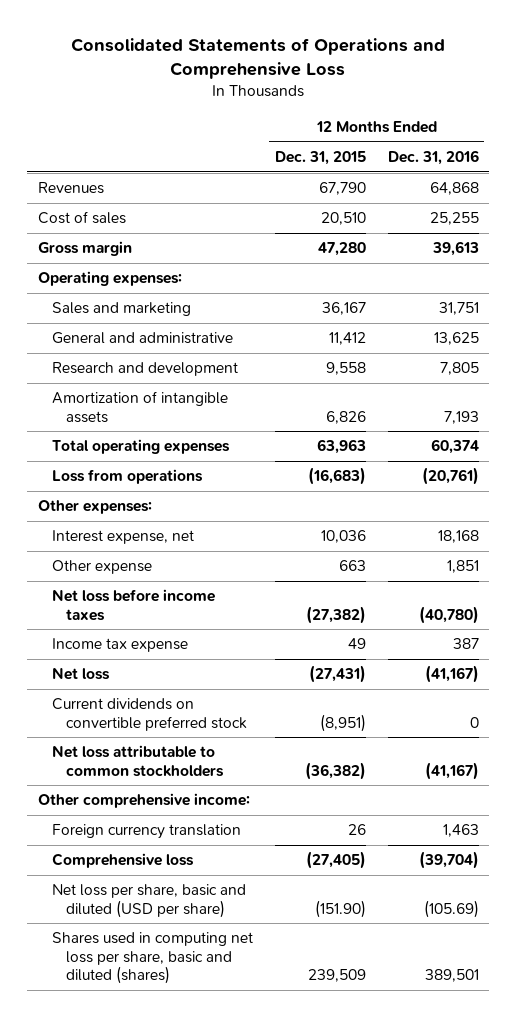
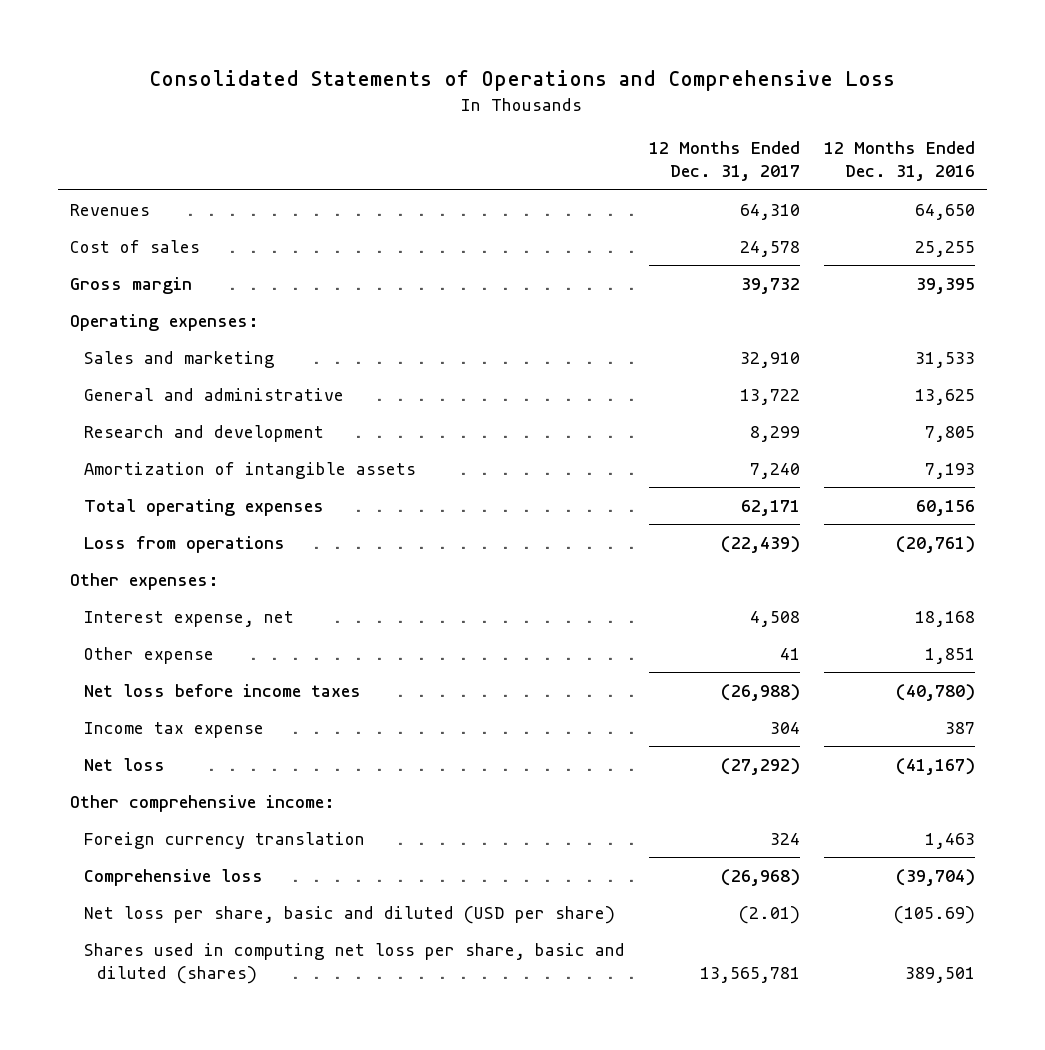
- | 12 Months Ended Dec. 31, 2015 | 12 Months Ended Dec. 31, 2016
+ | 12 Months Ended Dec. 31, 2017 | 12 Months Ended Dec. 31, 2016
- Revenues | 67,790 | 64,868
+ Revenues | 64,310 | 64,650
- Gross margin | 47,280 | 39,613
+ Gross margin | 39,732 | 39,395
- Sales and marketing | 36,167 | 31,751
+ Sales and marketing | 32,910 | 31,533
- Total operating expenses | 63,963 | 60,374
+ Total operating expenses | 62,171 | 60,156
- Current dividends on convertible preferred stock | (8,951) | 0
- Net loss attributable to common stockholders | (36,382) | (41,167)

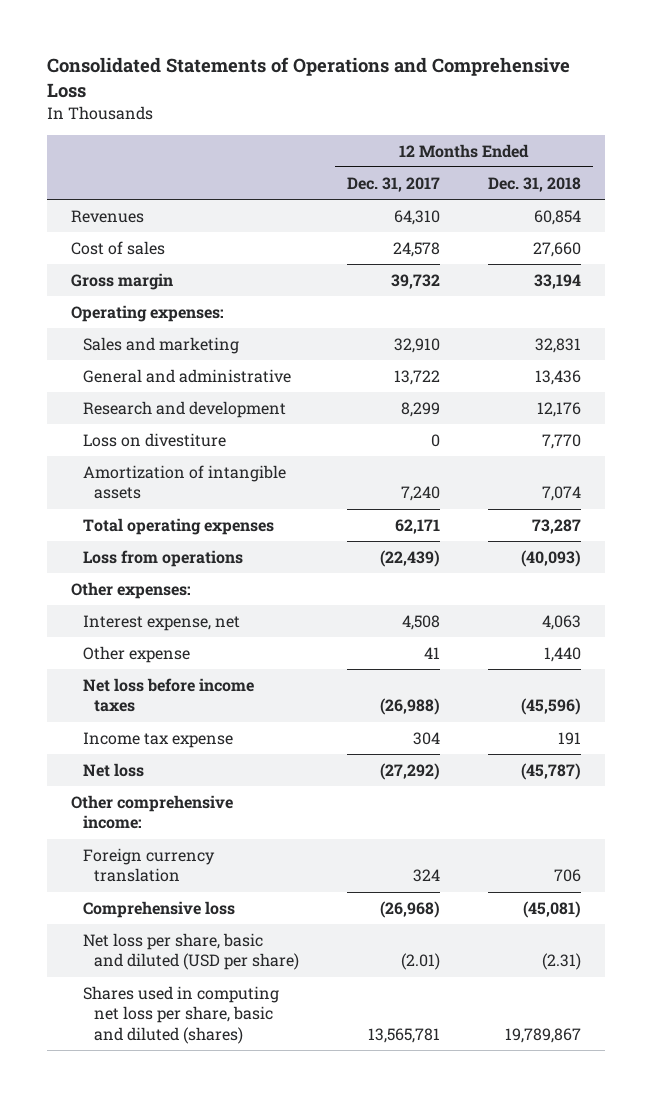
- | 12 Months Ended Dec. 31, 2017 | 12 Months Ended Dec. 31, 2016
+ | 12 Months Ended Dec. 31, 2017 | 12 Months Ended Dec. 31, 2018
+ Loss on divestiture | 0 | 7,770

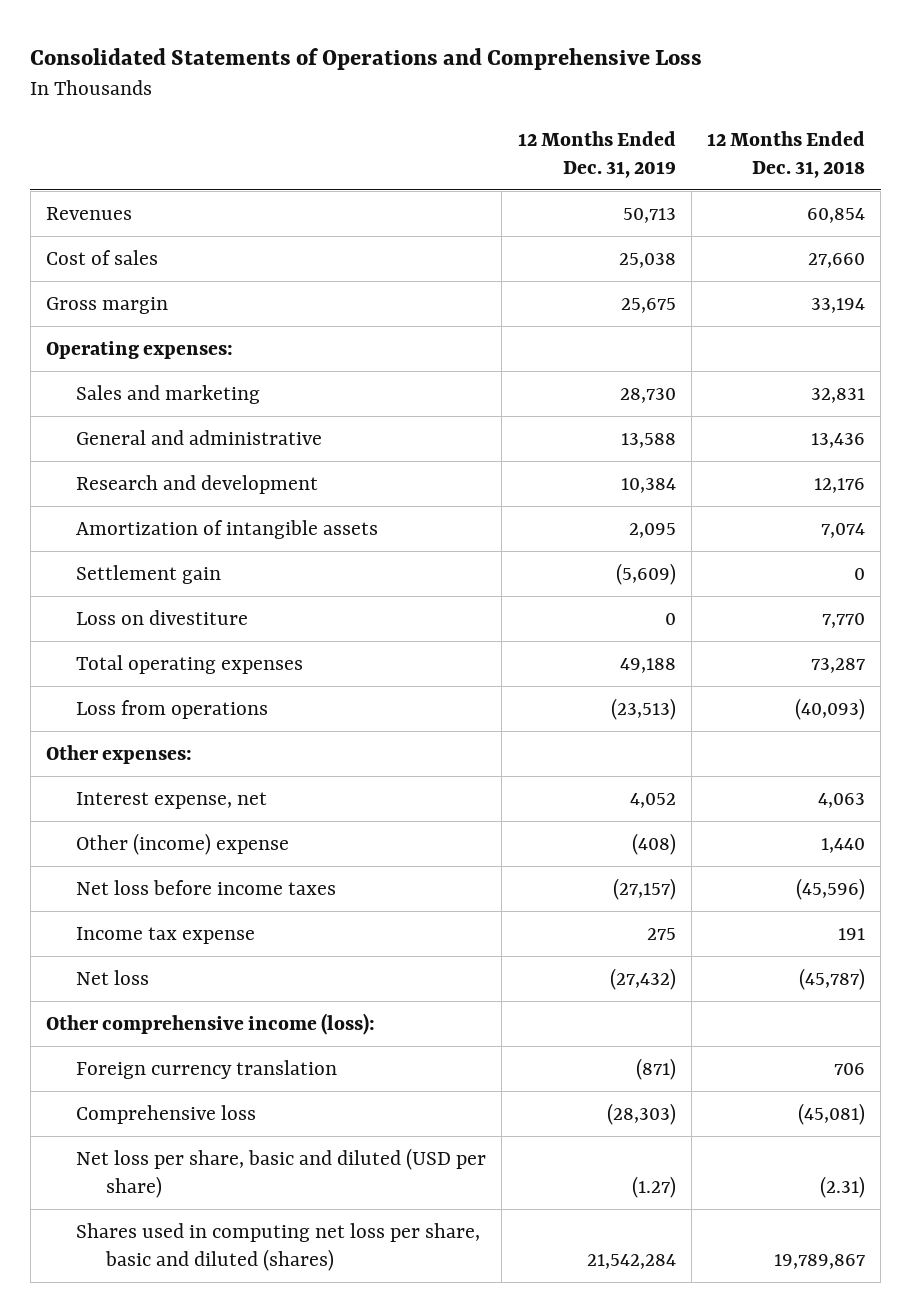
- | 12 Months Ended Dec. 31, 2017 | 12 Months Ended Dec. 31, 2018
+ | 12 Months Ended Dec. 31, 2019 | 12 Months Ended Dec. 31, 2018
+ Settlement gain | (5,609) | 0
moved down: Loss on divestiture | 0 | 7,770
- Other expense | 41 | 1,440
+ Other (income) expense | (408) | 1,440
- Other comprehensive income:
+ Other comprehensive income (loss):

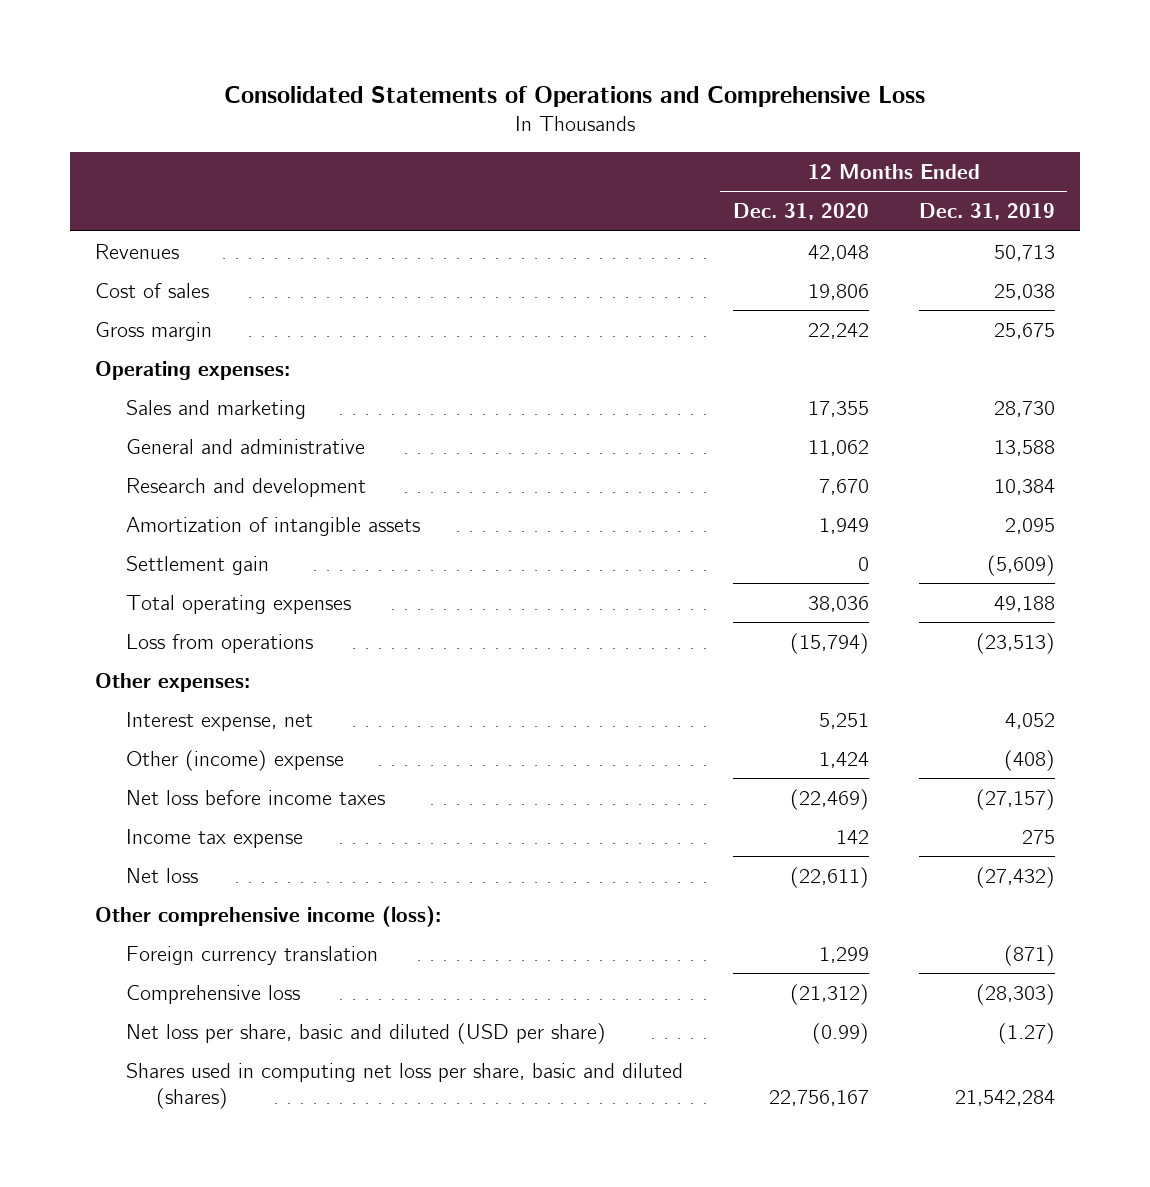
- | 12 Months Ended Dec. 31, 2019 | 12 Months Ended Dec. 31, 2018
+ | 12 Months Ended Dec. 31, 2020 | 12 Months Ended Dec. 31, 2019
- Loss on divestiture | 0 | 7,770

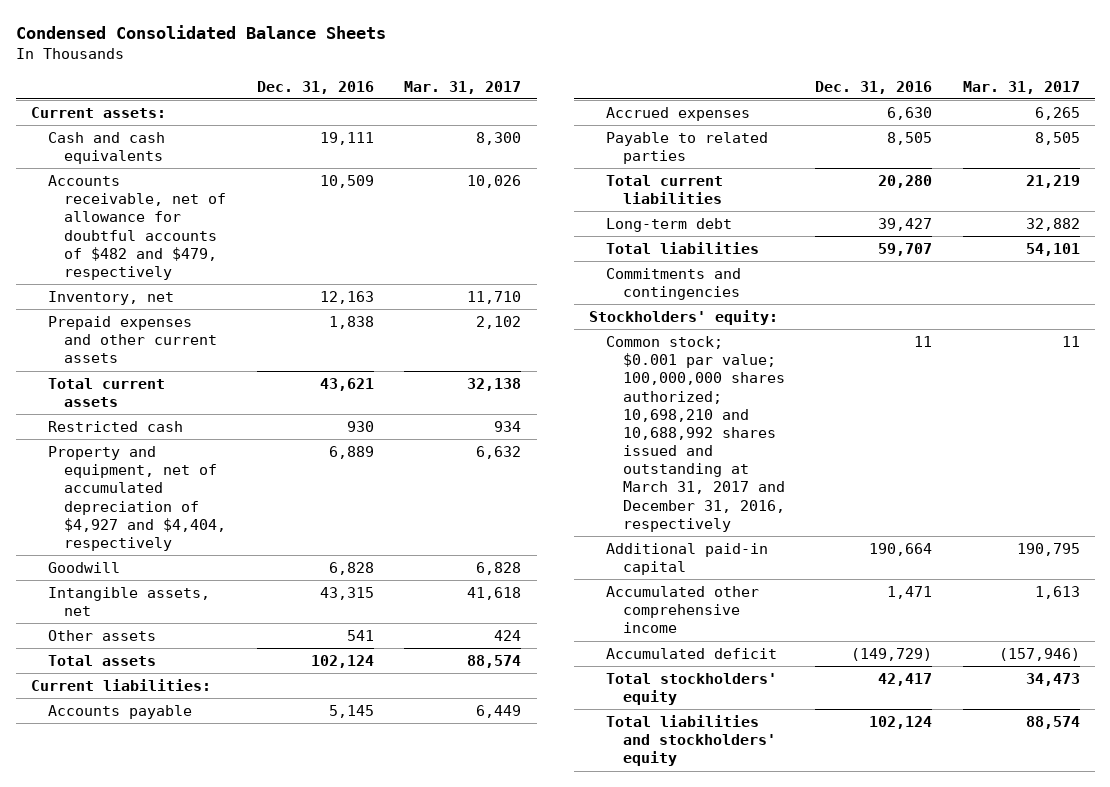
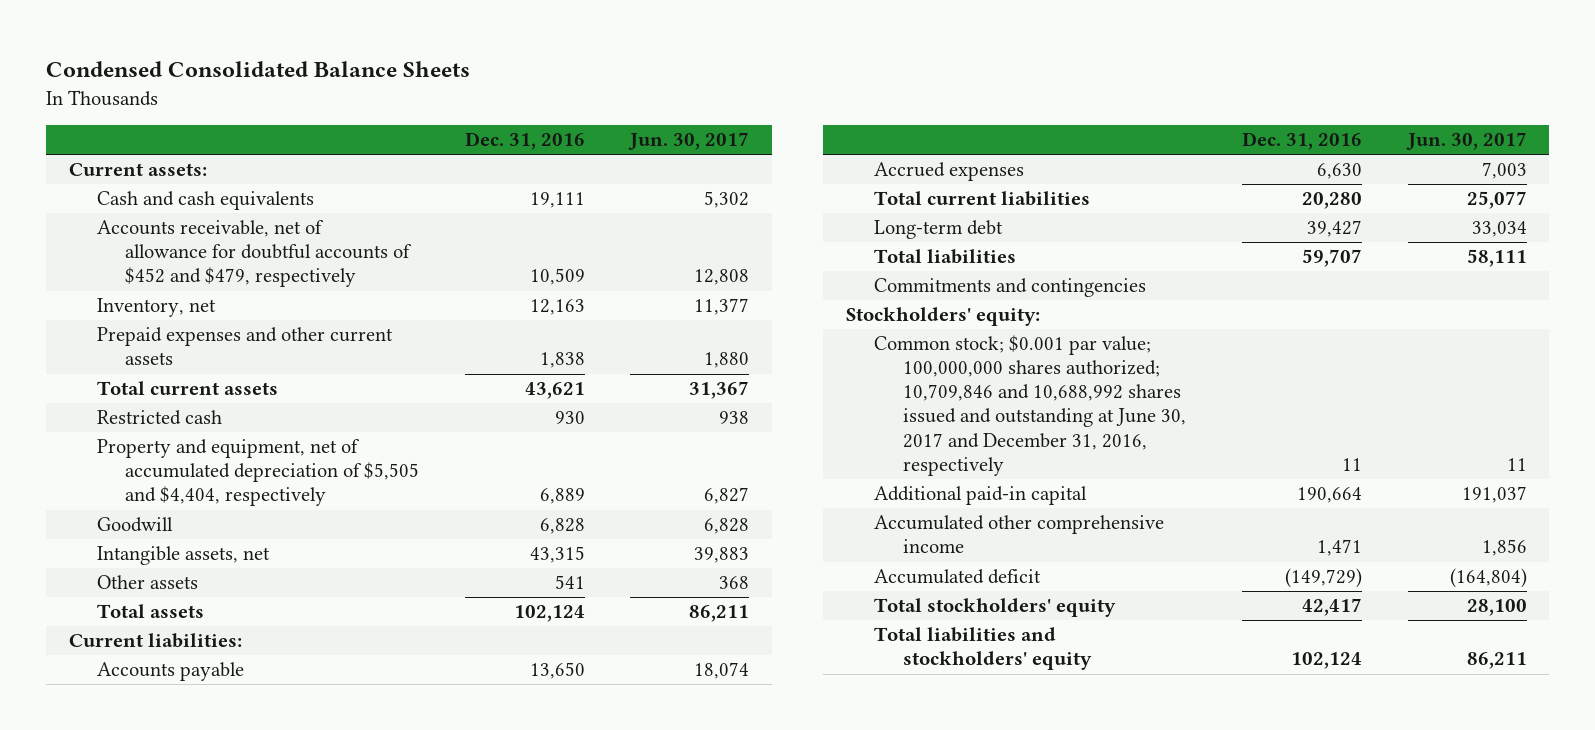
- | Dec. 31, 2016 | Mar. 31, 2017
+ | Dec. 31, 2016 | Jun. 30, 2017
- Accounts receivable, net of allowance for doubtful accounts of $482 and $479, respectively | 10,509 | 10,026
+ Accounts receivable, net of allowance for doubtful accounts of $452 and $479, respectively | 10,509 | 12,808
- Property and equipment, net of accumulated depreciation of $4,927 and $4,404, respectively | 6,889 | 6,632
+ Property and equipment, net of accumulated depreciation of $5,505 and $4,404, respectively | 6,889 | 6,827
- Accounts payable | 5,145 | 6,449
+ Accounts payable | 13,650 | 18,074
- Payable to related parties | 8,505 | 8,505
- Common stock; $0.001 par value; 100,000,000 shares authorized; 10,698,210 and 10,688,992 shares issued and outstanding at March 31, 2017 and December 31, 2016, respectively | 11 | 11
+ Common stock; $0.001 par value; 100,000,000 shares authorized; 10,709,846 and 10,688,992 shares issued and outstanding at June 30, 2017 and December 31, 2016, respectively | 11 | 11

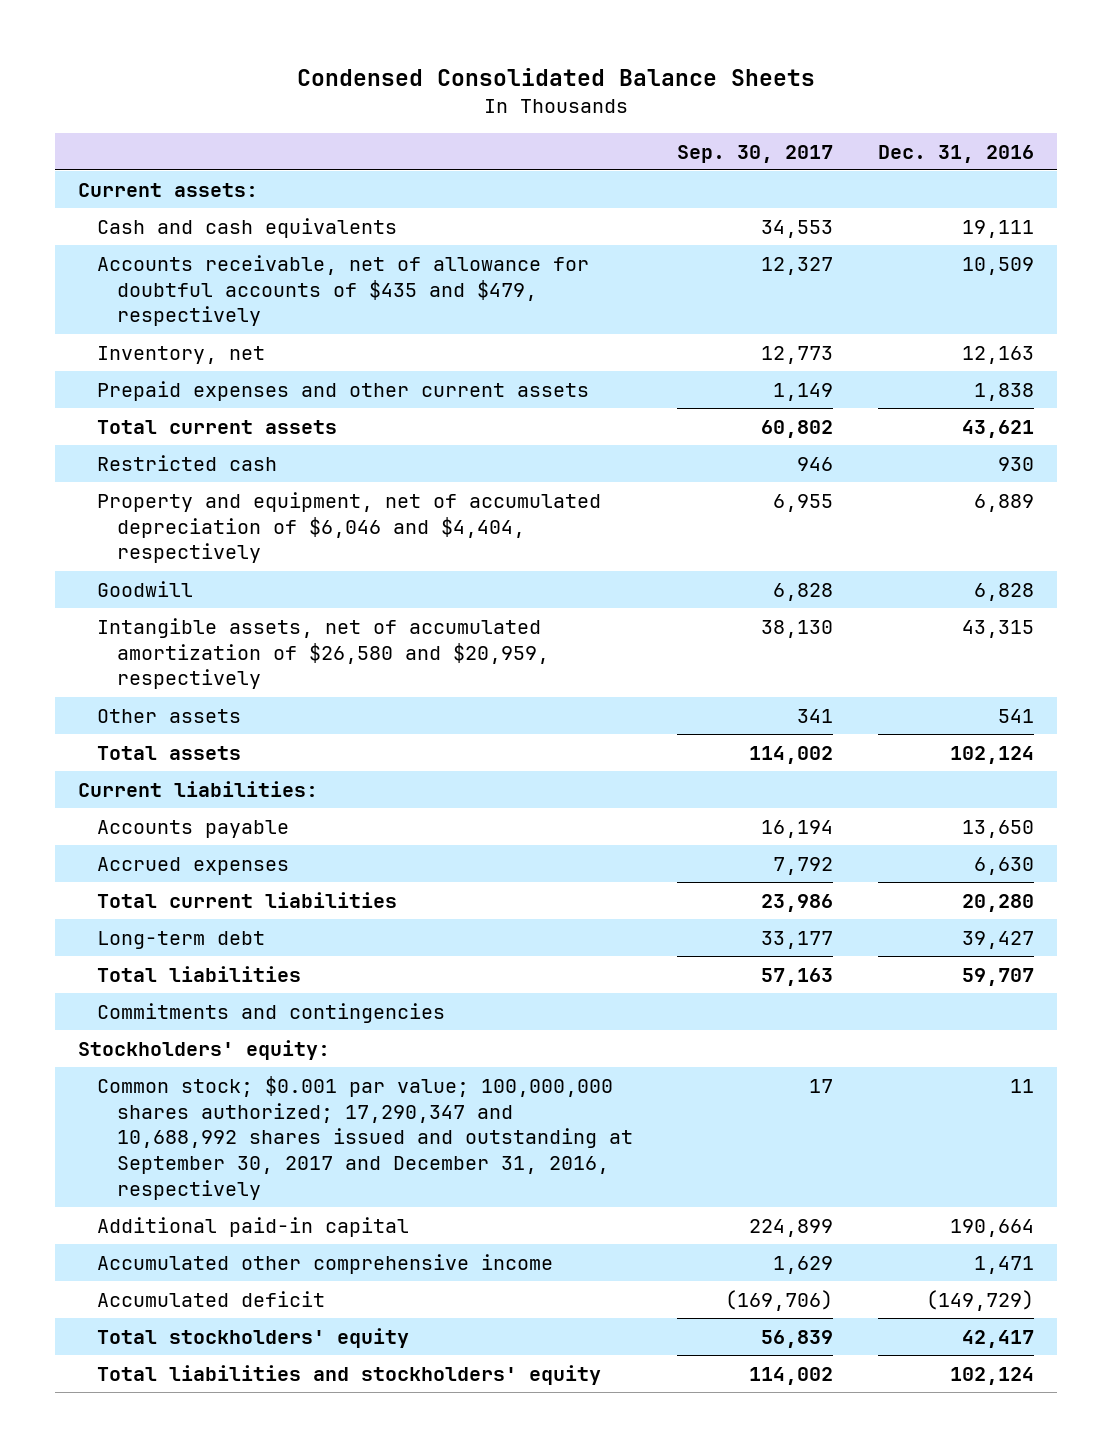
- | Dec. 31, 2016 | Jun. 30, 2017
+ | Sep. 30, 2017 | Dec. 31, 2016
- Accounts receivable, net of allowance for doubtful accounts of $452 and $479, respectively | 10,509 | 12,808
+ Accounts receivable, net of allowance for doubtful accounts of $435 and $479, respectively | 12,327 | 10,509
- Property and equipment, net of accumulated depreciation of $5,505 and $4,404, respectively | 6,889 | 6,827
+ Property and equipment, net of accumulated depreciation of $6,046 and $4,404, respectively | 6,955 | 6,889
- Intangible assets, net | 43,315 | 39,883
+ Intangible assets, net of accumulated amortization of $26,580 and $20,959, respectively | 38,130 | 43,315
- Common stock; $0.001 par value; 100,000,000 shares authorized; 10,709,846 and 10,688,992 shares issued and outstanding at June 30, 2017 and December 31, 2016, respectively | 11 | 11
+ Common stock; $0.001 par value; 100,000,000 shares authorized; 17,290,347 and 10,688,992 shares issued and outstanding at September 30, 2017 and December 31, 2016, respectively | 17 | 11

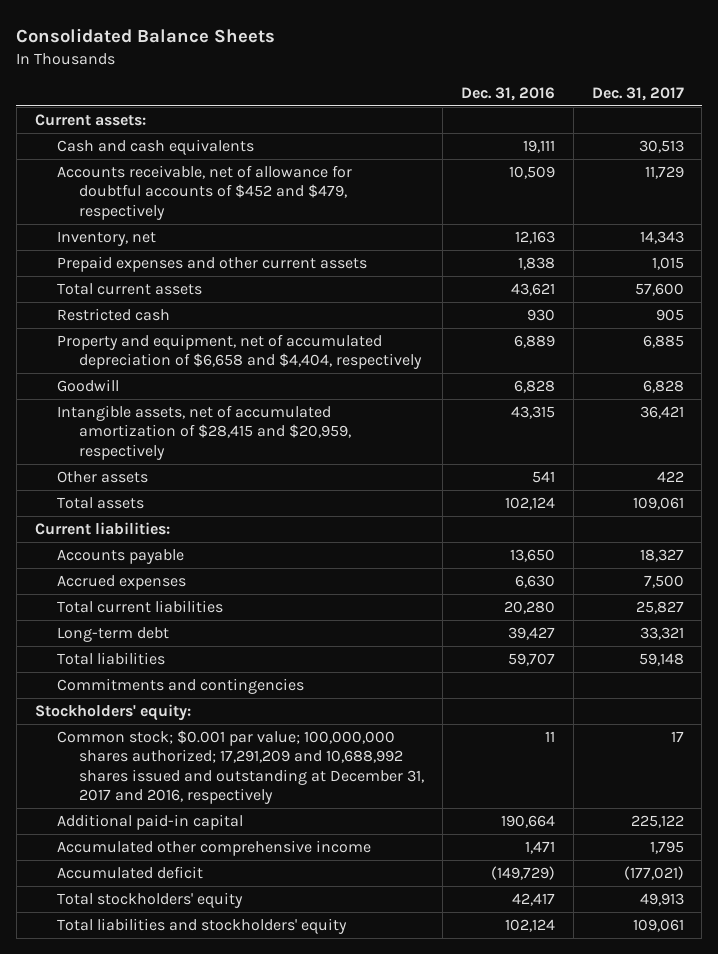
- Condensed Consolidated Balance Sheets
+ Consolidated Balance Sheets
- | Sep. 30, 2017 | Dec. 31, 2016
+ | Dec. 31, 2016 | Dec. 31, 2017
- Accounts receivable, net of allowance for doubtful accounts of $435 and $479, respectively | 12,327 | 10,509
+ Accounts receivable, net of allowance for doubtful accounts of $452 and $479, respectively | 10,509 | 11,729
- Property and equipment, net of accumulated depreciation of $6,046 and $4,404, respectively | 6,955 | 6,889
+ Property and equipment, net of accumulated depreciation of $6,658 and $4,404, respectively | 6,889 | 6,885
- Intangible assets, net of accumulated amortization of $26,580 and $20,959, respectively | 38,130 | 43,315
+ Intangible assets, net of accumulated amortization of $28,415 and $20,959, respectively | 43,315 | 36,421
- Common stock; $0.001 par value; 100,000,000 shares authorized; 17,290,347 and 10,688,992 shares issued and outstanding at September 30, 2017 and December 31, 2016, respectively | 17 | 11
+ Common stock; $0.001 par value; 100,000,000 shares authorized; 17,291,209 and 10,688,992 shares issued and outstanding at December 31, 2017 and 2016, respectively | 11 | 17

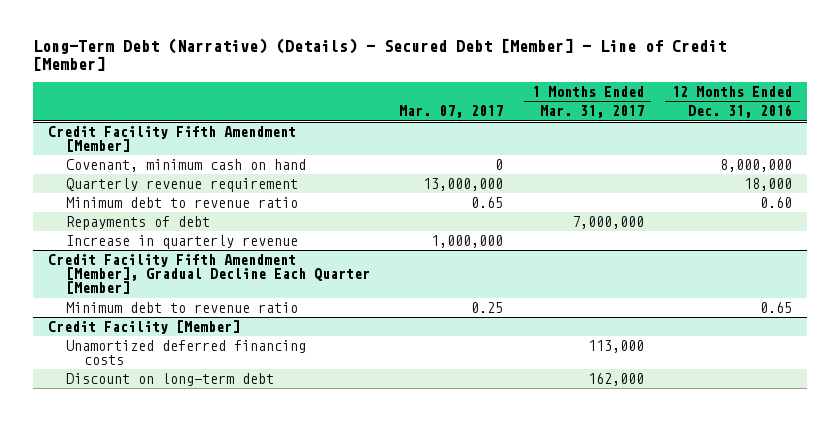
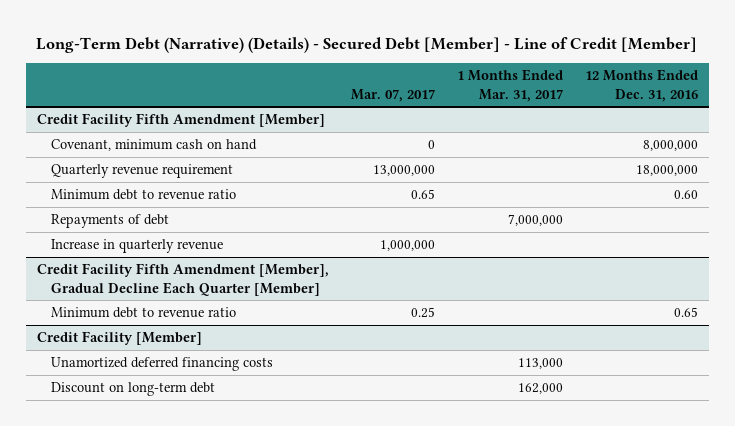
@ Credit Facility Fifth Amendment [Member]
- Quarterly revenue requirement | 13,000,000 | | 18,000
+ Quarterly revenue requirement | 13,000,000 | | 18,000,000

